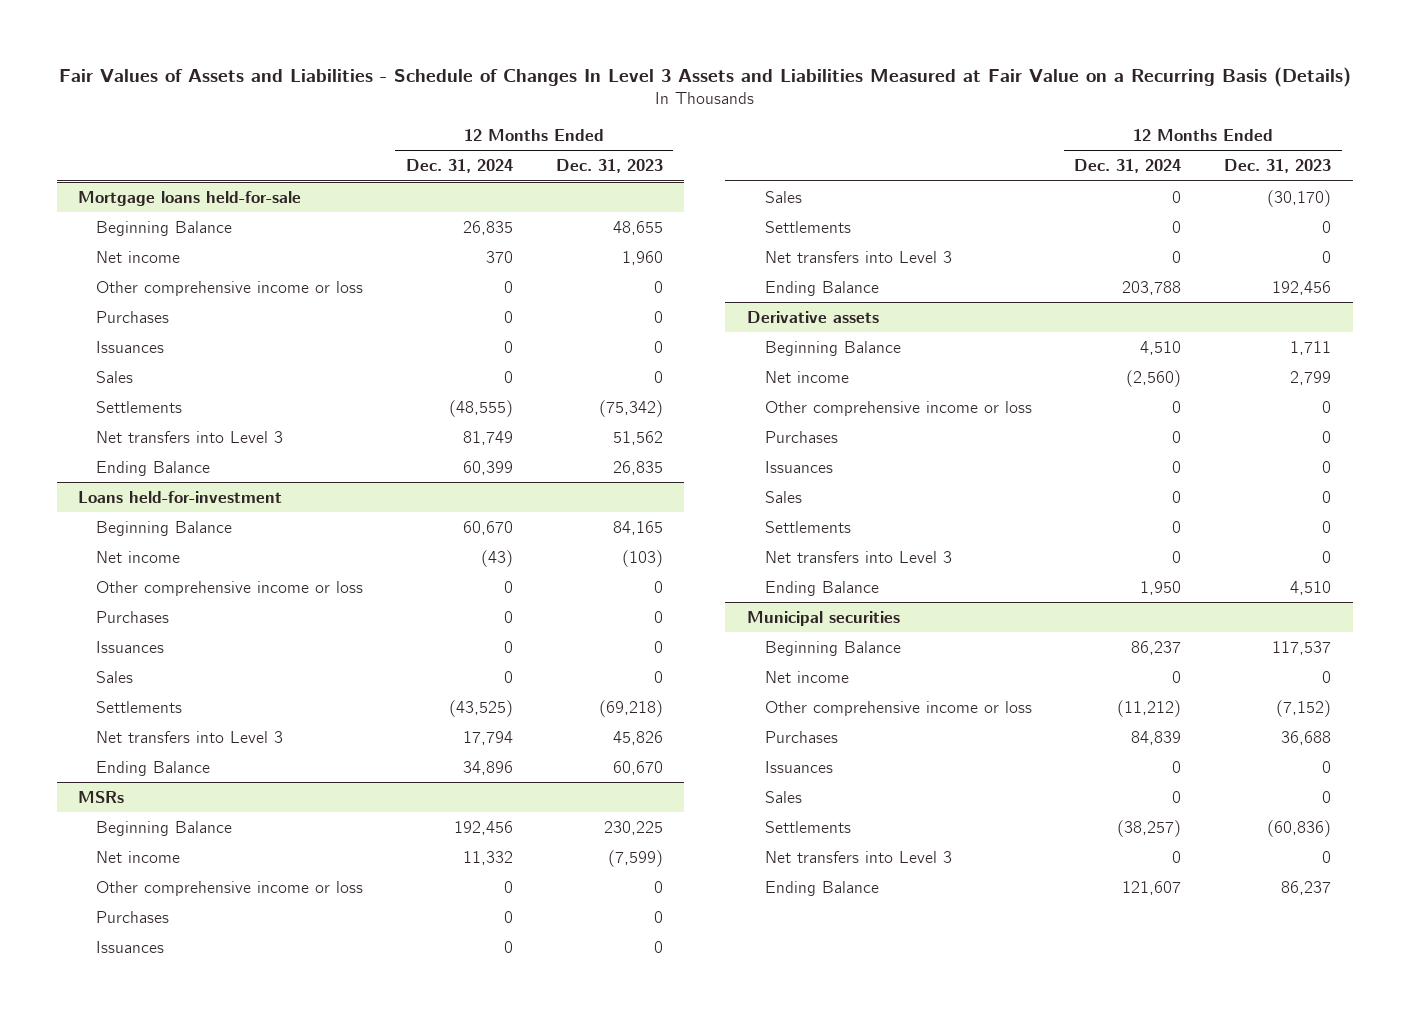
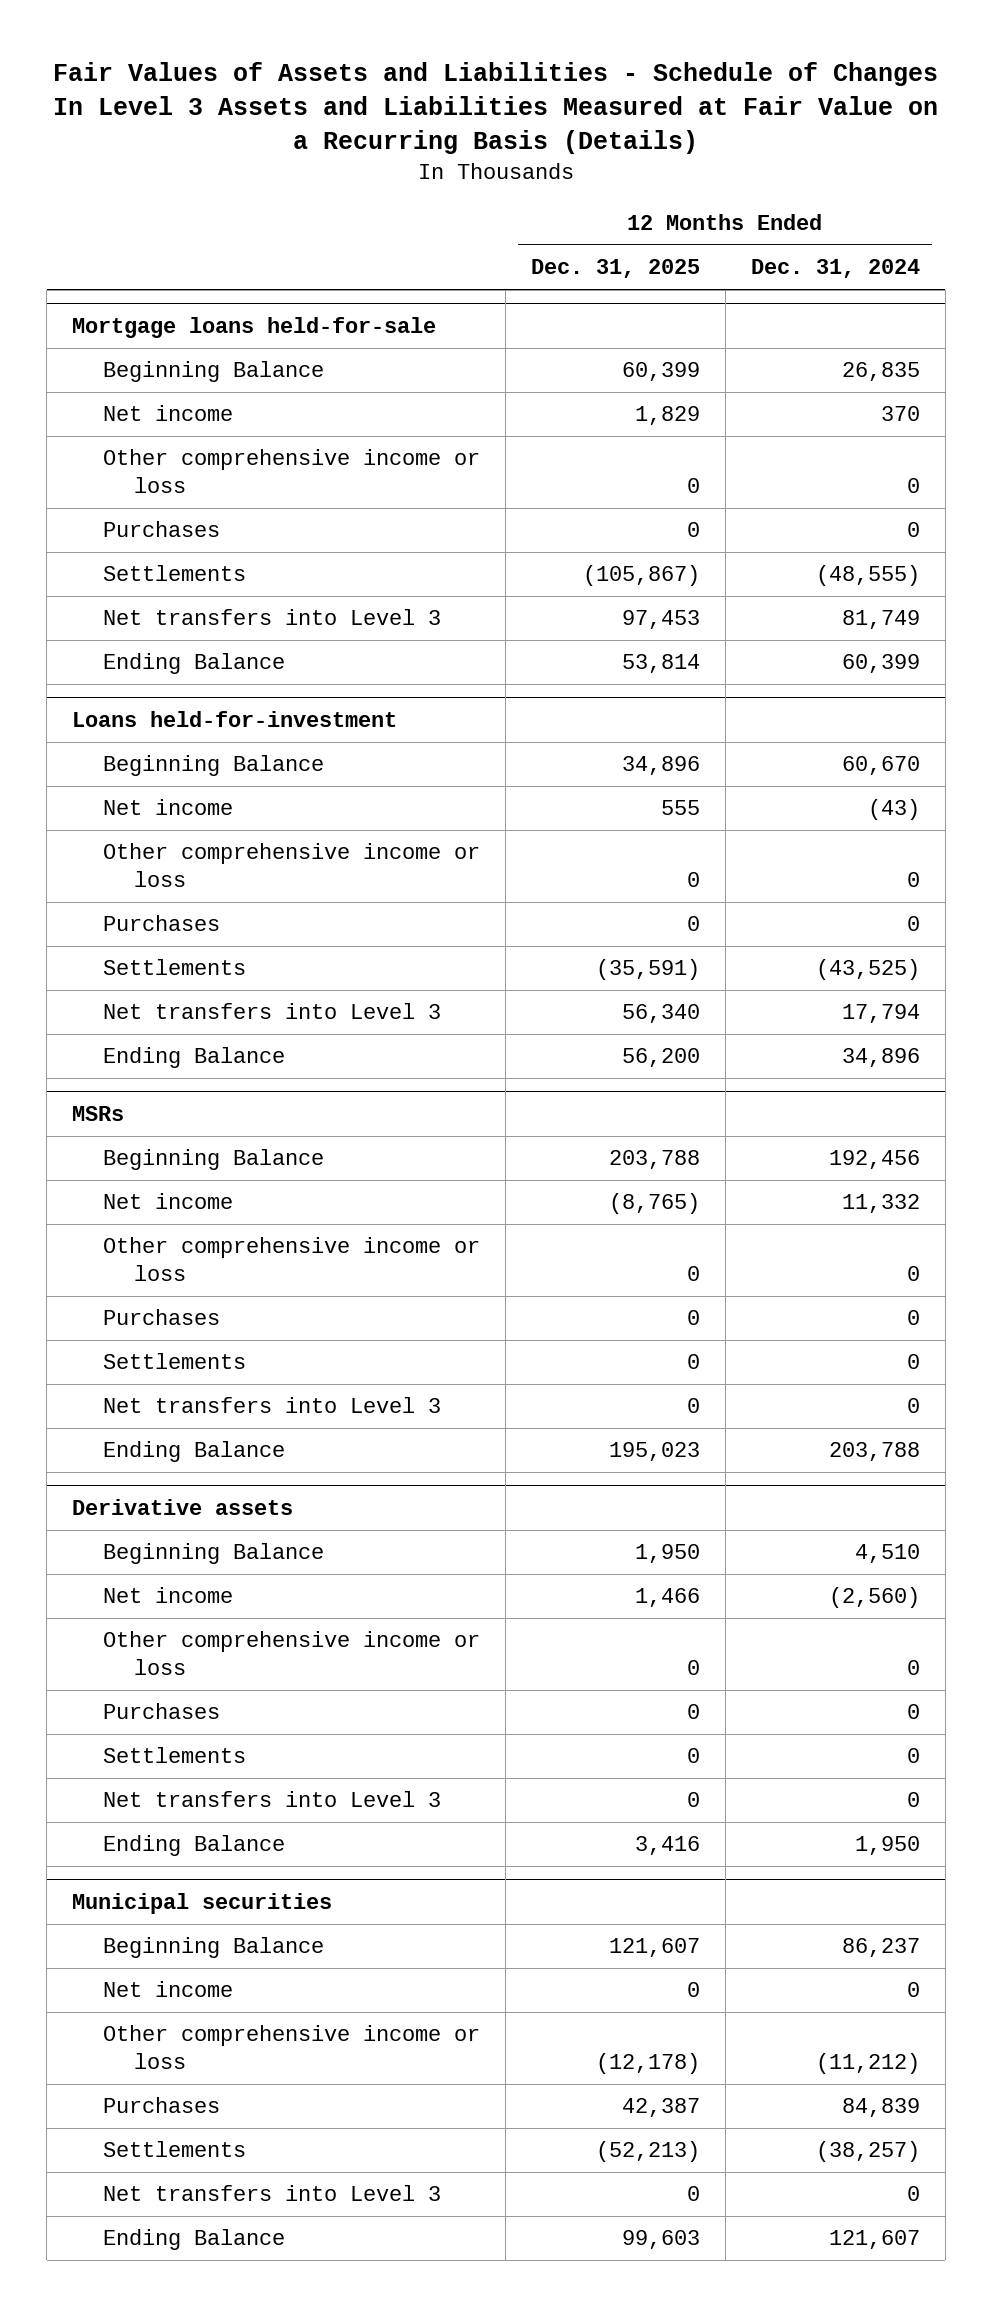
- | 12 Months Ended Dec. 31, 2024 | 12 Months Ended Dec. 31, 2023
+ | 12 Months Ended Dec. 31, 2025 | 12 Months Ended Dec. 31, 2024
@ Mortgage loans held-for-sale
- Issuances | 0 | 0
- Sales | 0 | 0
@ Loans held-for-investment
- Issuances | 0 | 0
- Sales | 0 | 0
@ MSRs
- Issuances | 0 | 0
- Sales | 0 | (30,170)
@ Derivative assets
- Issuances | 0 | 0
- Sales | 0 | 0
@ Municipal securities
- Issuances | 0 | 0
- Sales | 0 | 0

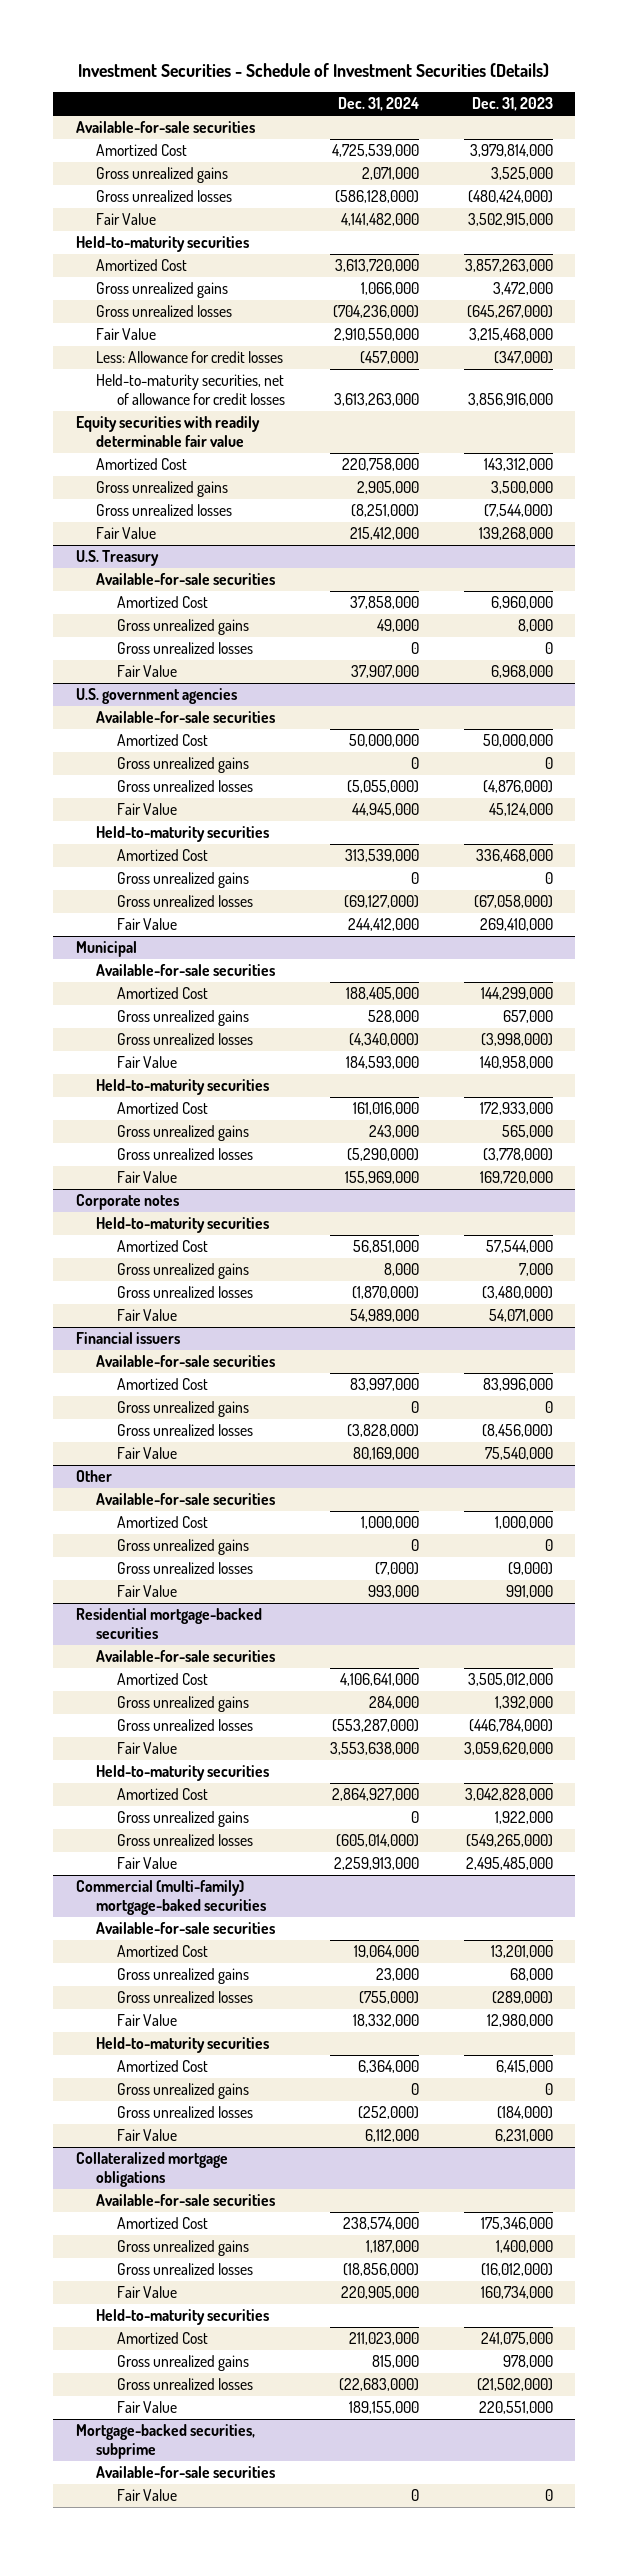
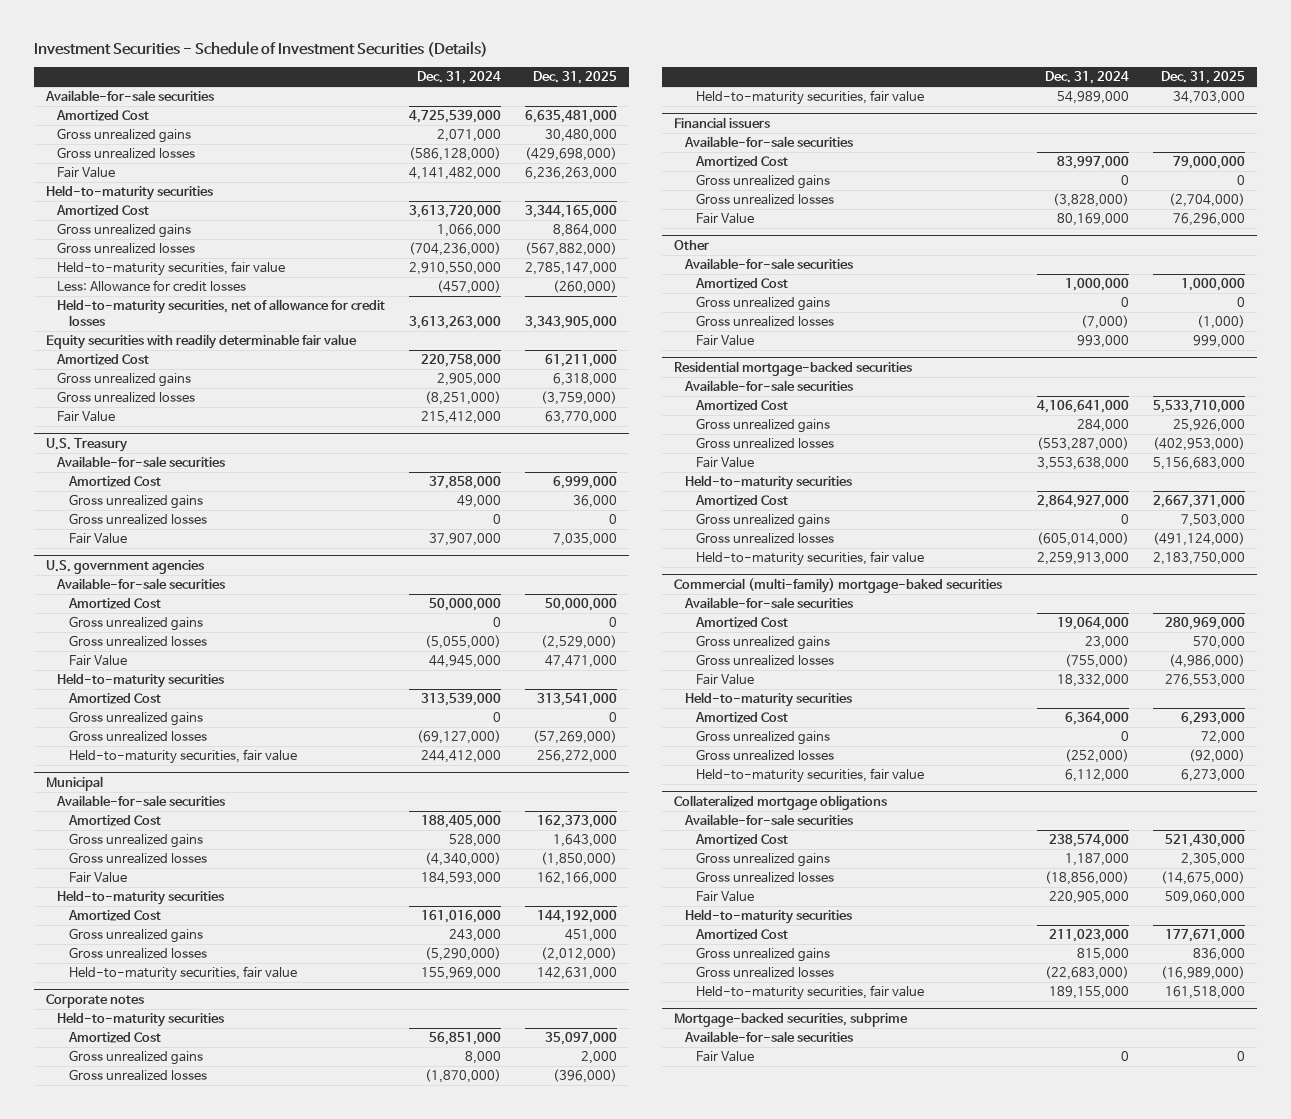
- | Dec. 31, 2024 | Dec. 31, 2023
+ | Dec. 31, 2024 | Dec. 31, 2025
- Fair Value | 2,910,550,000 | 3,215,468,000
+ Held-to-maturity securities, fair value | 2,910,550,000 | 2,785,147,000
@ U.S. government agencies
- Fair Value | 244,412,000 | 269,410,000
+ Held-to-maturity securities, fair value | 244,412,000 | 256,272,000
@ Municipal
- Fair Value | 155,969,000 | 169,720,000
+ Held-to-maturity securities, fair value | 155,969,000 | 142,631,000
@ Corporate notes
- Fair Value | 54,989,000 | 54,071,000
+ Held-to-maturity securities, fair value | 54,989,000 | 34,703,000
@ Residential mortgage-backed securities
- Fair Value | 2,259,913,000 | 2,495,485,000
+ Held-to-maturity securities, fair value | 2,259,913,000 | 2,183,750,000
@ Commercial (multi-family) mortgage-baked securities
- Fair Value | 6,112,000 | 6,231,000
+ Held-to-maturity securities, fair value | 6,112,000 | 6,273,000
@ Collateralized mortgage obligations
- Fair Value | 189,155,000 | 220,551,000
+ Held-to-maturity securities, fair value | 189,155,000 | 161,518,000

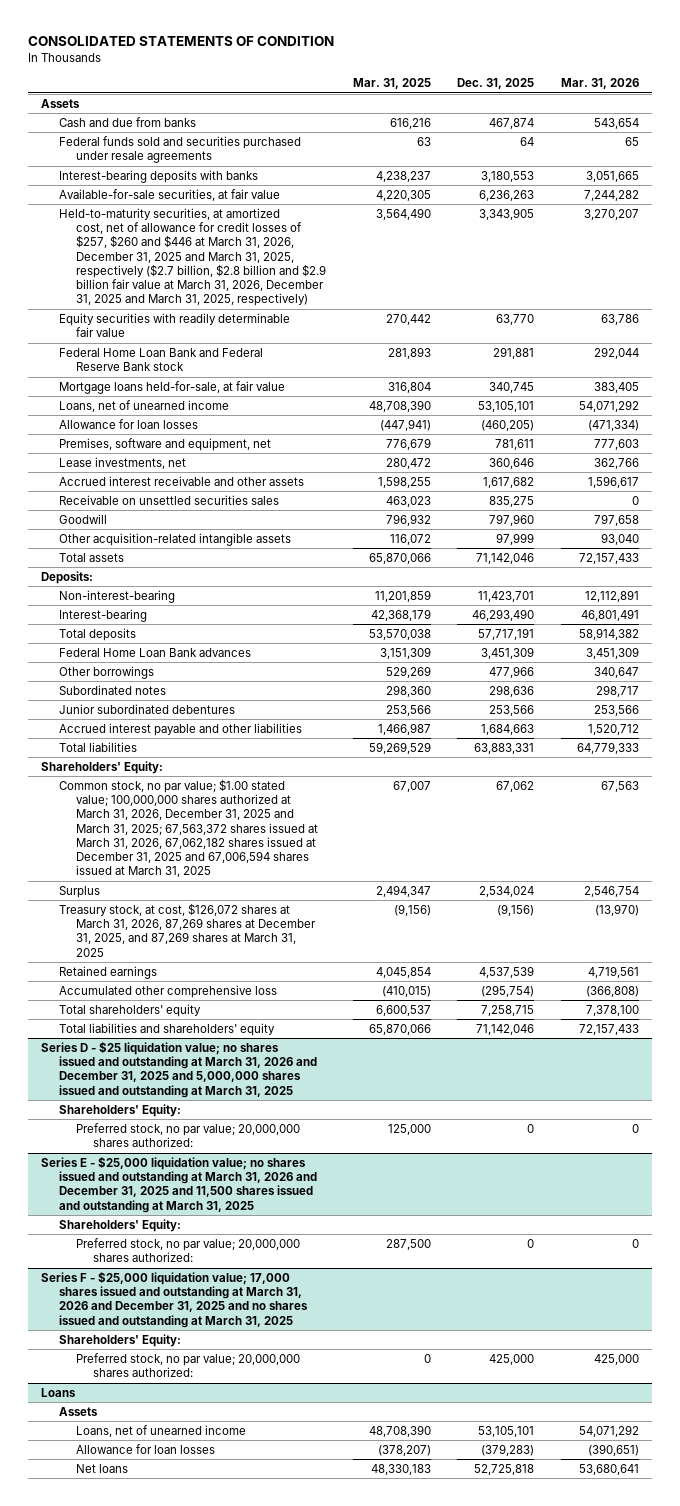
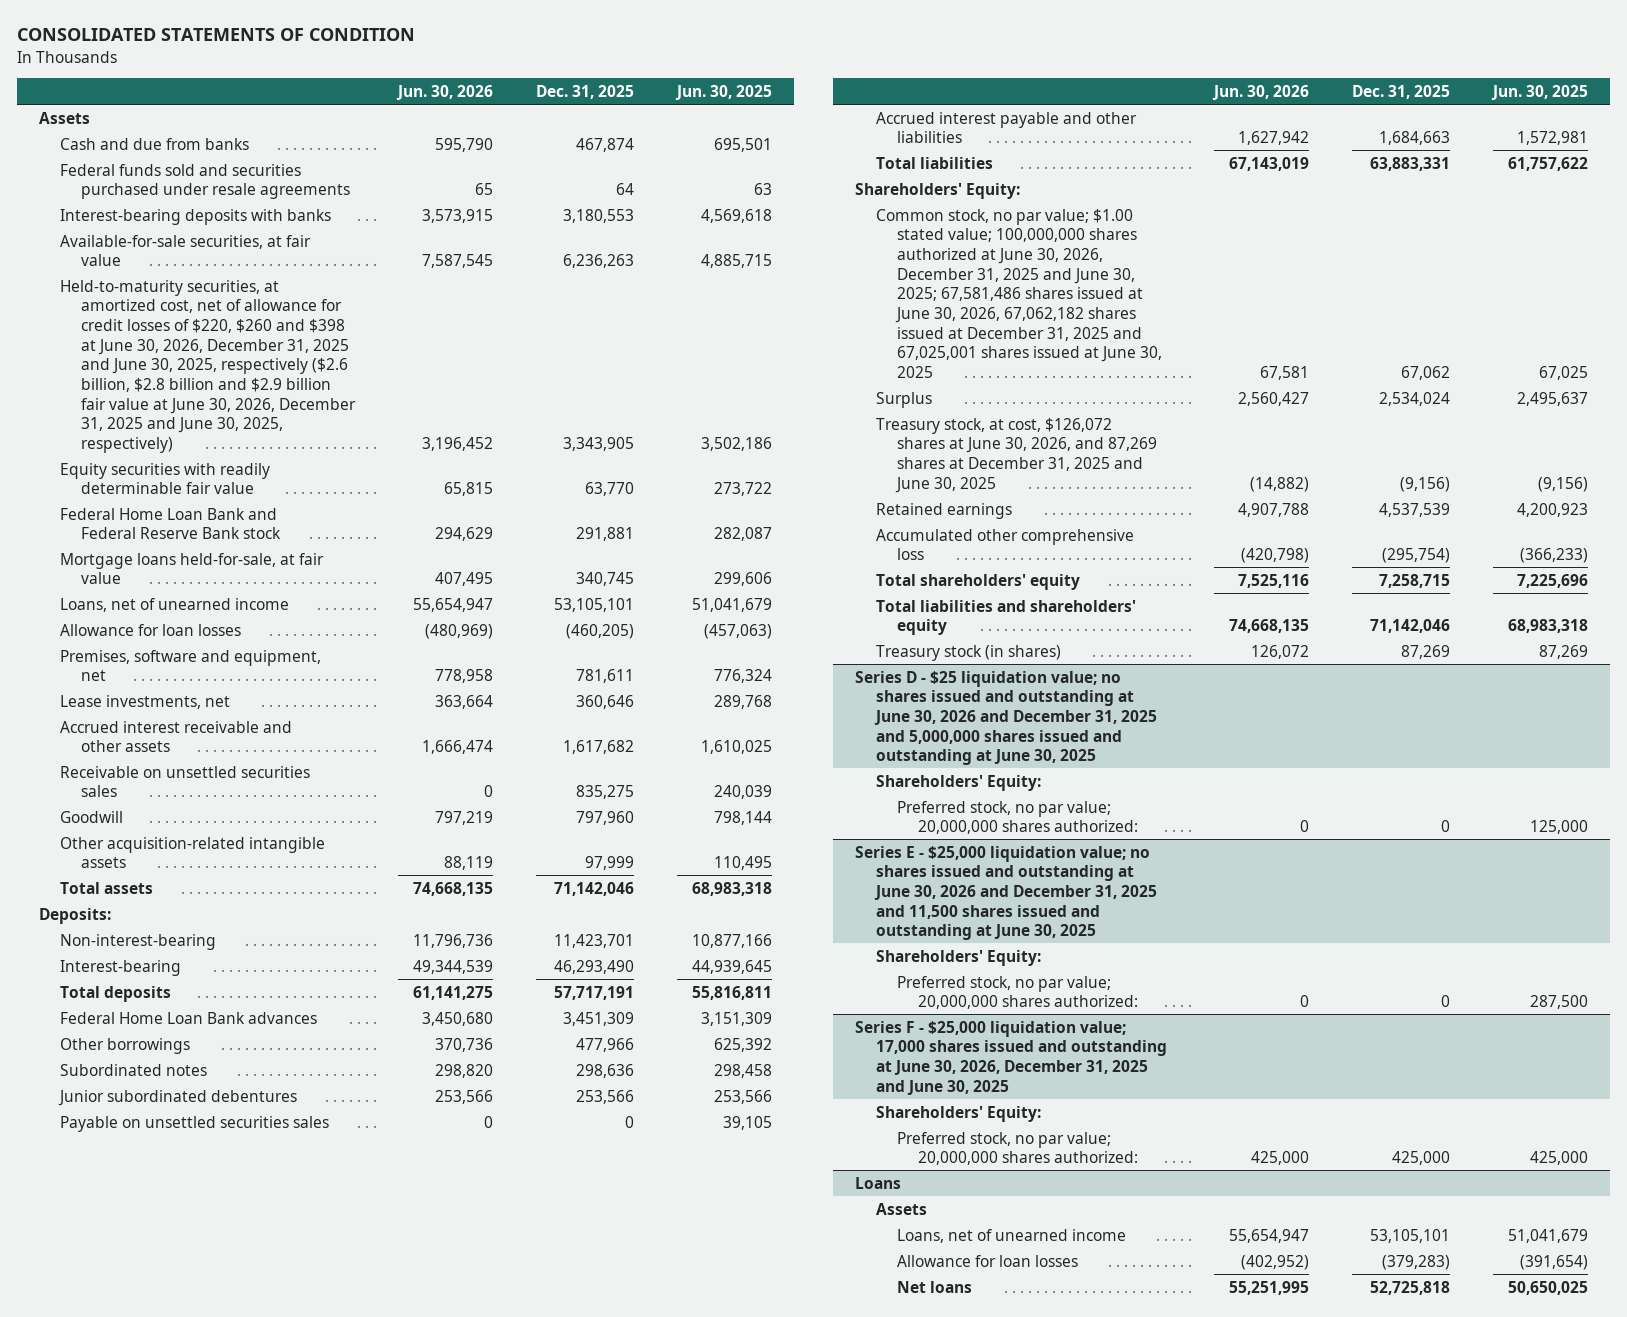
- | Mar. 31, 2025 | Dec. 31, 2025 | Mar. 31, 2026
+ | Jun. 30, 2026 | Dec. 31, 2025 | Jun. 30, 2025
- Held-to-maturity securities, at amortized cost, net of allowance for credit losses of $257, $260 and $446 at March 31, 2026, December 31, 2025 and March 31, 2025, respectively ($2.7 billion, $2.8 billion and $2.9 billion fair value at March 31, 2026, December 31, 2025 and March 31, 2025, respectively) | 3,564,490 | 3,343,905 | 3,270,207
+ Held-to-maturity securities, at amortized cost, net of allowance for credit losses of $220, $260 and $398 at June 30, 2026, December 31, 2025 and June 30, 2025, respectively ($2.6 billion, $2.8 billion and $2.9 billion fair value at June 30, 2026, December 31, 2025 and June 30, 2025, respectively) | 3,196,452 | 3,343,905 | 3,502,186
+ Payable on unsettled securities sales | 0 | 0 | 39,105
- Common stock, no par value; $1.00 stated value; 100,000,000 shares authorized at March 31, 2026, December 31, 2025 and March 31, 2025; 67,563,372 shares issued at March 31, 2026, 67,062,182 shares issued at December 31, 2025 and 67,006,594 shares issued at March 31, 2025 | 67,007 | 67,062 | 67,563
+ Common stock, no par value; $1.00 stated value; 100,000,000 shares authorized at June 30, 2026, December 31, 2025 and June 30, 2025; 67,581,486 shares issued at June 30, 2026, 67,062,182 shares issued at December 31, 2025 and 67,025,001 shares issued at June 30, 2025 | 67,581 | 67,062 | 67,025
- Treasury stock, at cost, $126,072 shares at March 31, 2026, 87,269 shares at December 31, 2025, and 87,269 shares at March 31, 2025 | (9,156) | (9,156) | (13,970)
+ Treasury stock, at cost, $126,072 shares at June 30, 2026, and 87,269 shares at December 31, 2025 and June 30, 2025 | (14,882) | (9,156) | (9,156)
- Series D - $25 liquidation value; no shares issued and outstanding at March 31, 2026 and December 31, 2025 and 5,000,000 shares issued and outstanding at March 31, 2025
+ Treasury stock (in shares) | 126,072 | 87,269 | 87,269
+ Series D - $25 liquidation value; no shares issued and outstanding at June 30, 2026 and December 31, 2025 and 5,000,000 shares issued and outstanding at June 30, 2025
- Series E - $25,000 liquidation value; no shares issued and outstanding at March 31, 2026 and December 31, 2025 and 11,500 shares issued and outstanding at March 31, 2025
+ Series E - $25,000 liquidation value; no shares issued and outstanding at June 30, 2026 and December 31, 2025 and 11,500 shares issued and outstanding at June 30, 2025
- Series F - $25,000 liquidation value; 17,000 shares issued and outstanding at March 31, 2026 and December 31, 2025 and no shares issued and outstanding at March 31, 2025
+ Series F - $25,000 liquidation value; 17,000 shares issued and outstanding at June 30, 2026, December 31, 2025 and June 30, 2025

